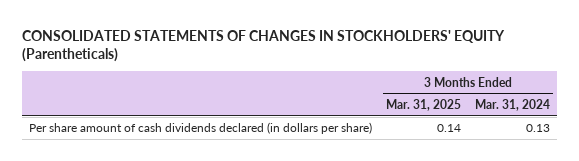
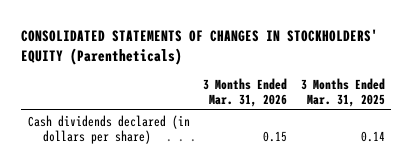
- | 3 Months Ended Mar. 31, 2025 | 3 Months Ended Mar. 31, 2024
+ | 3 Months Ended Mar. 31, 2026 | 3 Months Ended Mar. 31, 2025
- Per share amount of cash dividends declared (in dollars per share) | 0.14 | 0.13
+ Cash dividends declared (in dollars per share) | 0.15 | 0.14

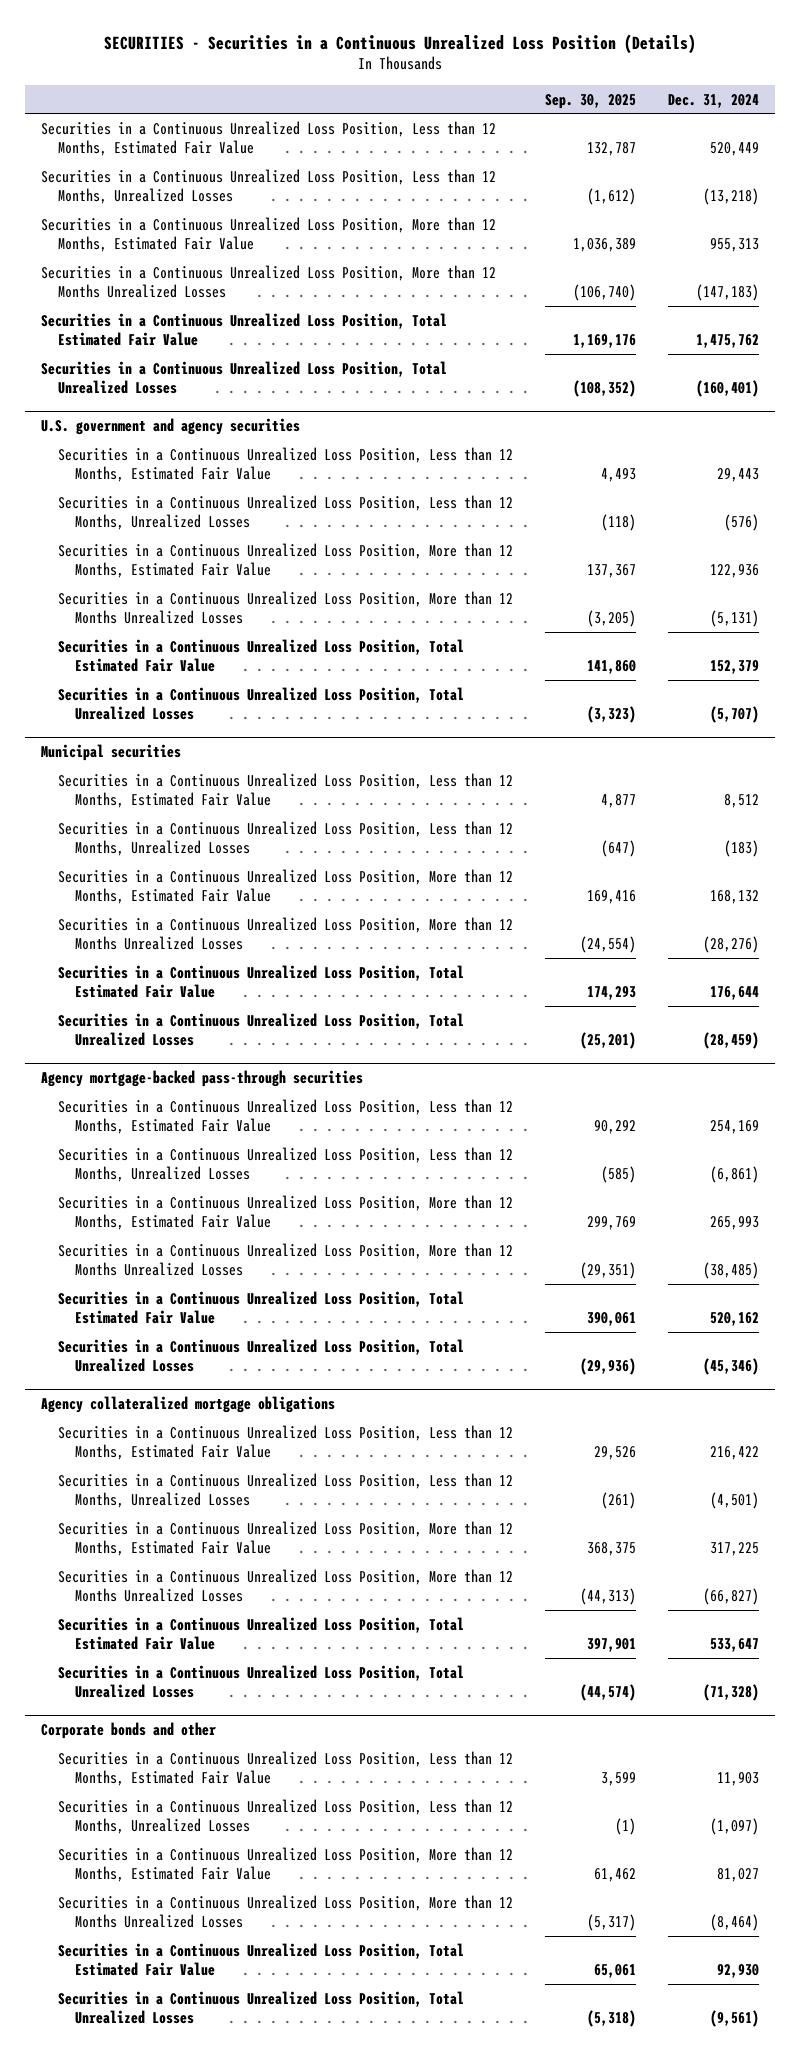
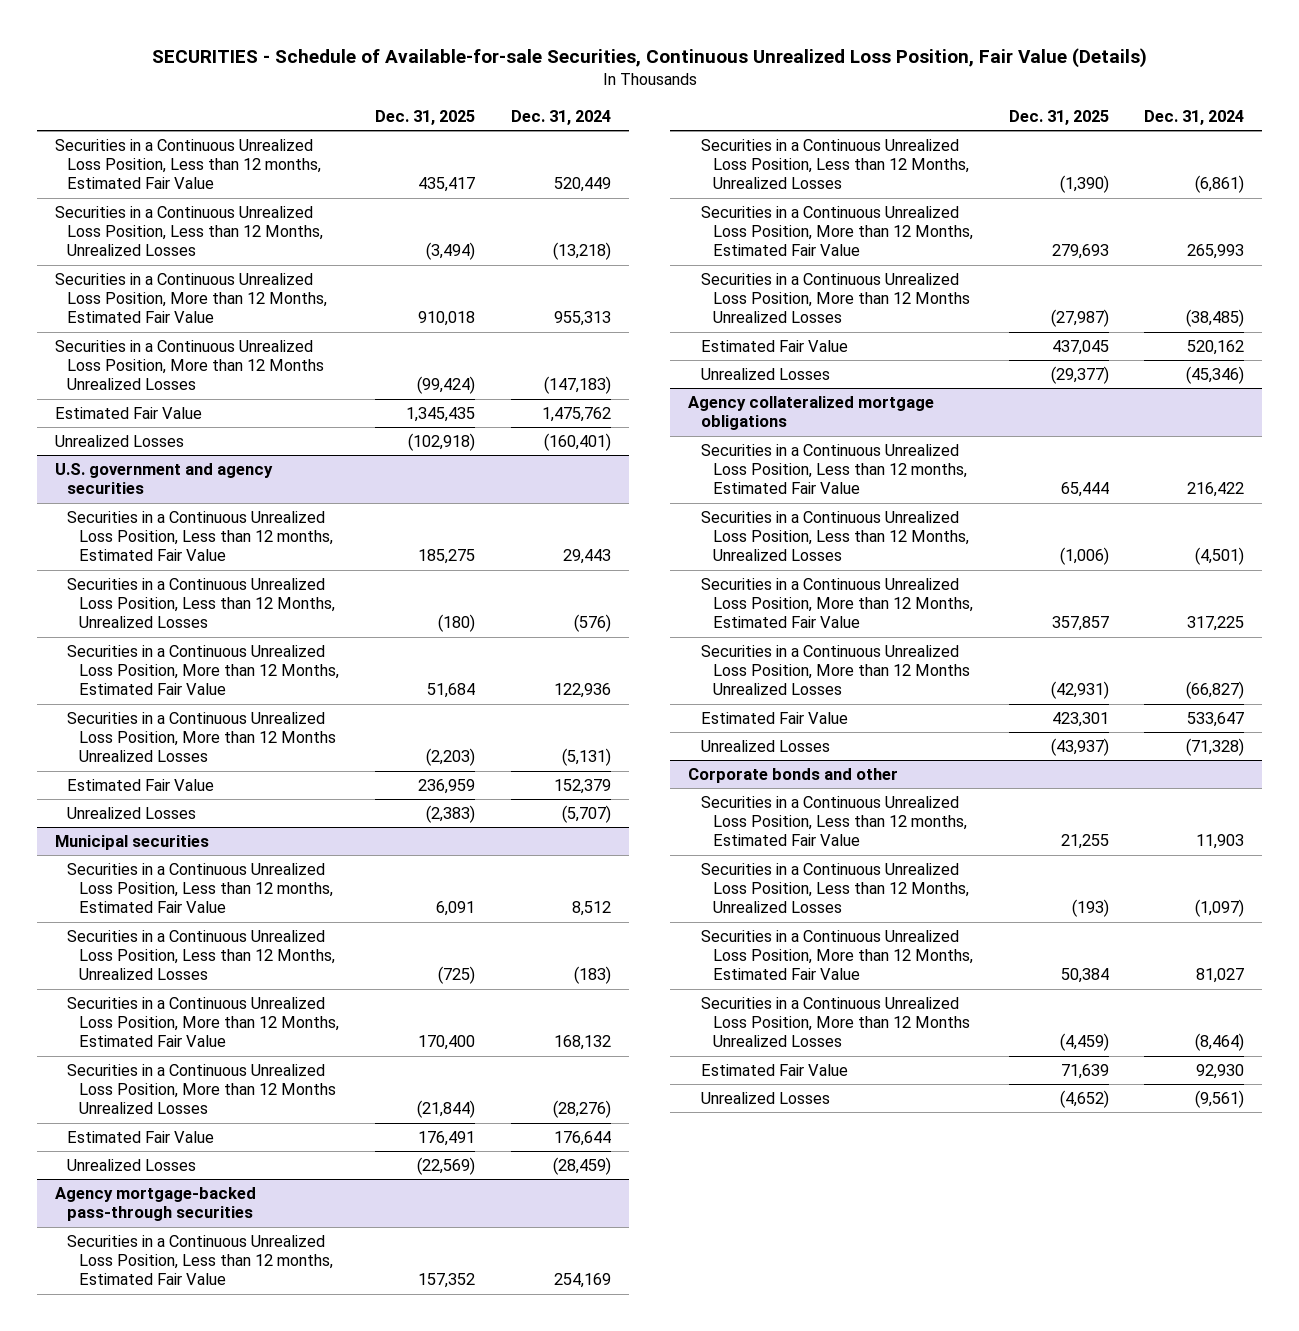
- SECURITIES - Securities in a Continuous Unrealized Loss Position (Details)
+ SECURITIES - Schedule of Available-for-sale Securities, Continuous Unrealized Loss Position, Fair Value (Details)
- | Sep. 30, 2025 | Dec. 31, 2024
+ | Dec. 31, 2025 | Dec. 31, 2024
- Securities in a Continuous Unrealized Loss Position, Less than 12 Months, Estimated Fair Value | 132,787 | 520,449
+ Securities in a Continuous Unrealized Loss Position, Less than 12 months, Estimated Fair Value | 435,417 | 520,449
- Securities in a Continuous Unrealized Loss Position, Total Estimated Fair Value | 1,169,176 | 1,475,762
- Securities in a Continuous Unrealized Loss Position, Total Unrealized Losses | (108,352) | (160,401)
+ Estimated Fair Value | 1,345,435 | 1,475,762
+ Unrealized Losses | (102,918) | (160,401)
@ U.S. government and agency securities
- Securities in a Continuous Unrealized Loss Position, Less than 12 Months, Estimated Fair Value | 4,493 | 29,443
+ Securities in a Continuous Unrealized Loss Position, Less than 12 months, Estimated Fair Value | 185,275 | 29,443
- Securities in a Continuous Unrealized Loss Position, Total Estimated Fair Value | 141,860 | 152,379
- Securities in a Continuous Unrealized Loss Position, Total Unrealized Losses | (3,323) | (5,707)
+ Estimated Fair Value | 236,959 | 152,379
+ Unrealized Losses | (2,383) | (5,707)
@ Municipal securities
- Securities in a Continuous Unrealized Loss Position, Less than 12 Months, Estimated Fair Value | 4,877 | 8,512
+ Securities in a Continuous Unrealized Loss Position, Less than 12 months, Estimated Fair Value | 6,091 | 8,512
- Securities in a Continuous Unrealized Loss Position, Total Estimated Fair Value | 174,293 | 176,644
- Securities in a Continuous Unrealized Loss Position, Total Unrealized Losses | (25,201) | (28,459)
+ Estimated Fair Value | 176,491 | 176,644
+ Unrealized Losses | (22,569) | (28,459)
@ Agency mortgage-backed pass-through securities
- Securities in a Continuous Unrealized Loss Position, Less than 12 Months, Estimated Fair Value | 90,292 | 254,169
+ Securities in a Continuous Unrealized Loss Position, Less than 12 months, Estimated Fair Value | 157,352 | 254,169
- Securities in a Continuous Unrealized Loss Position, Total Estimated Fair Value | 390,061 | 520,162
- Securities in a Continuous Unrealized Loss Position, Total Unrealized Losses | (29,936) | (45,346)
+ Estimated Fair Value | 437,045 | 520,162
+ Unrealized Losses | (29,377) | (45,346)
@ Agency collateralized mortgage obligations
- Securities in a Continuous Unrealized Loss Position, Less than 12 Months, Estimated Fair Value | 29,526 | 216,422
+ Securities in a Continuous Unrealized Loss Position, Less than 12 months, Estimated Fair Value | 65,444 | 216,422
- Securities in a Continuous Unrealized Loss Position, Total Estimated Fair Value | 397,901 | 533,647
- Securities in a Continuous Unrealized Loss Position, Total Unrealized Losses | (44,574) | (71,328)
+ Estimated Fair Value | 423,301 | 533,647
+ Unrealized Losses | (43,937) | (71,328)
@ Corporate bonds and other
- Securities in a Continuous Unrealized Loss Position, Less than 12 Months, Estimated Fair Value | 3,599 | 11,903
+ Securities in a Continuous Unrealized Loss Position, Less than 12 months, Estimated Fair Value | 21,255 | 11,903
- Securities in a Continuous Unrealized Loss Position, Total Estimated Fair Value | 65,061 | 92,930
- Securities in a Continuous Unrealized Loss Position, Total Unrealized Losses | (5,318) | (9,561)
+ Estimated Fair Value | 71,639 | 92,930
+ Unrealized Losses | (4,652) | (9,561)

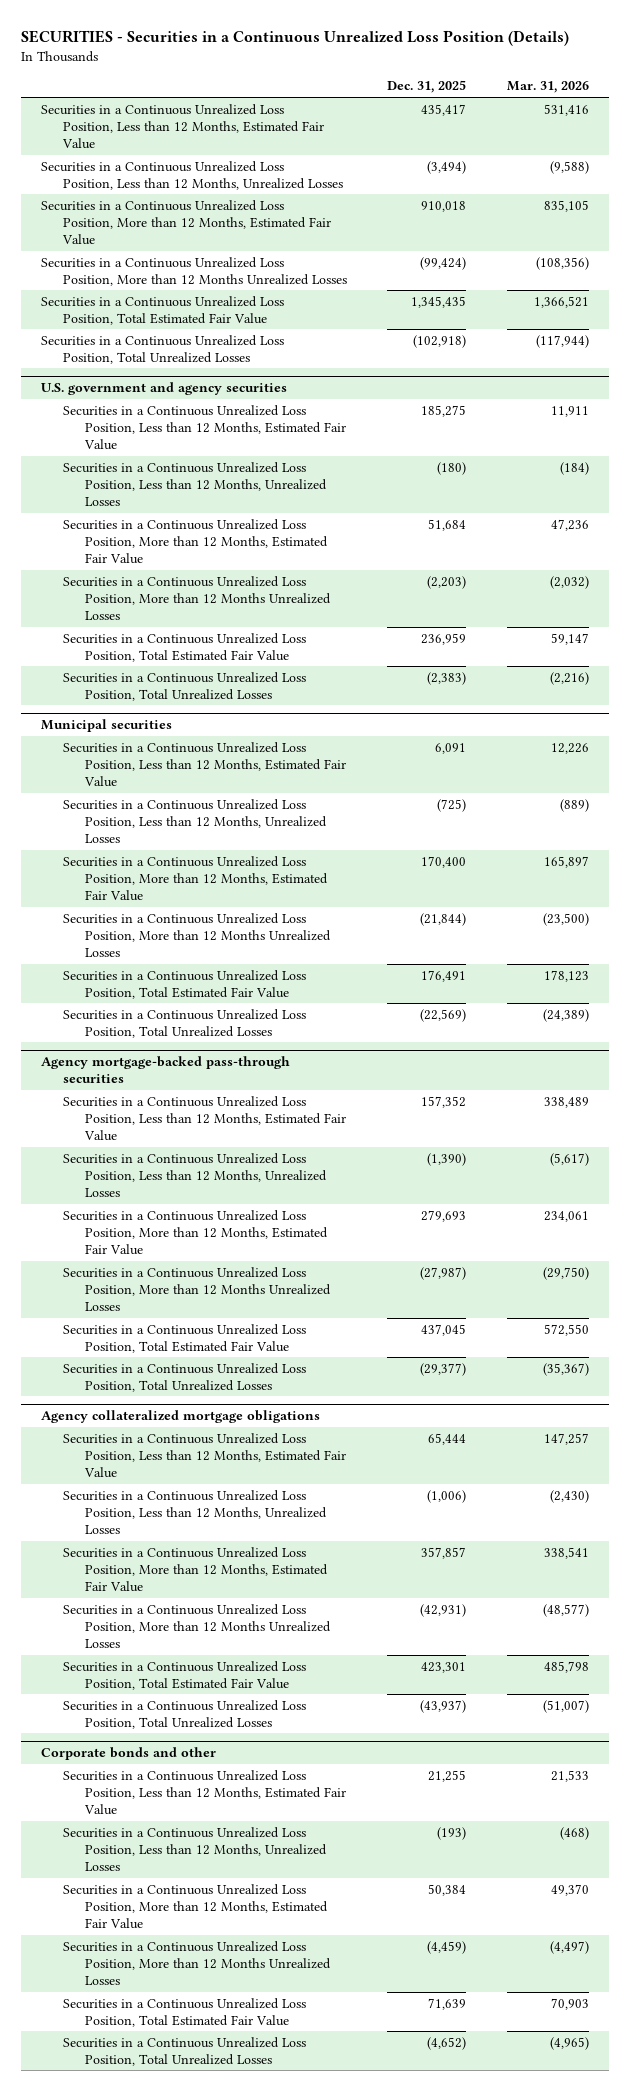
- SECURITIES - Schedule of Available-for-sale Securities, Continuous Unrealized Loss Position, Fair Value (Details)
+ SECURITIES - Securities in a Continuous Unrealized Loss Position (Details)
- | Dec. 31, 2025 | Dec. 31, 2024
+ | Dec. 31, 2025 | Mar. 31, 2026
- Securities in a Continuous Unrealized Loss Position, Less than 12 months, Estimated Fair Value | 435,417 | 520,449
+ Securities in a Continuous Unrealized Loss Position, Less than 12 Months, Estimated Fair Value | 435,417 | 531,416
- Estimated Fair Value | 1,345,435 | 1,475,762
- Unrealized Losses | (102,918) | (160,401)
+ Securities in a Continuous Unrealized Loss Position, Total Estimated Fair Value | 1,345,435 | 1,366,521
+ Securities in a Continuous Unrealized Loss Position, Total Unrealized Losses | (102,918) | (117,944)
@ U.S. government and agency securities
- Securities in a Continuous Unrealized Loss Position, Less than 12 months, Estimated Fair Value | 185,275 | 29,443
+ Securities in a Continuous Unrealized Loss Position, Less than 12 Months, Estimated Fair Value | 185,275 | 11,911
- Estimated Fair Value | 236,959 | 152,379
- Unrealized Losses | (2,383) | (5,707)
+ Securities in a Continuous Unrealized Loss Position, Total Estimated Fair Value | 236,959 | 59,147
+ Securities in a Continuous Unrealized Loss Position, Total Unrealized Losses | (2,383) | (2,216)
@ Municipal securities
- Securities in a Continuous Unrealized Loss Position, Less than 12 months, Estimated Fair Value | 6,091 | 8,512
+ Securities in a Continuous Unrealized Loss Position, Less than 12 Months, Estimated Fair Value | 6,091 | 12,226
- Estimated Fair Value | 176,491 | 176,644
- Unrealized Losses | (22,569) | (28,459)
+ Securities in a Continuous Unrealized Loss Position, Total Estimated Fair Value | 176,491 | 178,123
+ Securities in a Continuous Unrealized Loss Position, Total Unrealized Losses | (22,569) | (24,389)
@ Agency mortgage-backed pass-through securities
- Securities in a Continuous Unrealized Loss Position, Less than 12 months, Estimated Fair Value | 157,352 | 254,169
+ Securities in a Continuous Unrealized Loss Position, Less than 12 Months, Estimated Fair Value | 157,352 | 338,489
- Estimated Fair Value | 437,045 | 520,162
- Unrealized Losses | (29,377) | (45,346)
+ Securities in a Continuous Unrealized Loss Position, Total Estimated Fair Value | 437,045 | 572,550
+ Securities in a Continuous Unrealized Loss Position, Total Unrealized Losses | (29,377) | (35,367)
@ Agency collateralized mortgage obligations
- Securities in a Continuous Unrealized Loss Position, Less than 12 months, Estimated Fair Value | 65,444 | 216,422
+ Securities in a Continuous Unrealized Loss Position, Less than 12 Months, Estimated Fair Value | 65,444 | 147,257
- Estimated Fair Value | 423,301 | 533,647
- Unrealized Losses | (43,937) | (71,328)
+ Securities in a Continuous Unrealized Loss Position, Total Estimated Fair Value | 423,301 | 485,798
+ Securities in a Continuous Unrealized Loss Position, Total Unrealized Losses | (43,937) | (51,007)
@ Corporate bonds and other
- Securities in a Continuous Unrealized Loss Position, Less than 12 months, Estimated Fair Value | 21,255 | 11,903
+ Securities in a Continuous Unrealized Loss Position, Less than 12 Months, Estimated Fair Value | 21,255 | 21,533
- Estimated Fair Value | 71,639 | 92,930
- Unrealized Losses | (4,652) | (9,561)
+ Securities in a Continuous Unrealized Loss Position, Total Estimated Fair Value | 71,639 | 70,903
+ Securities in a Continuous Unrealized Loss Position, Total Unrealized Losses | (4,652) | (4,965)

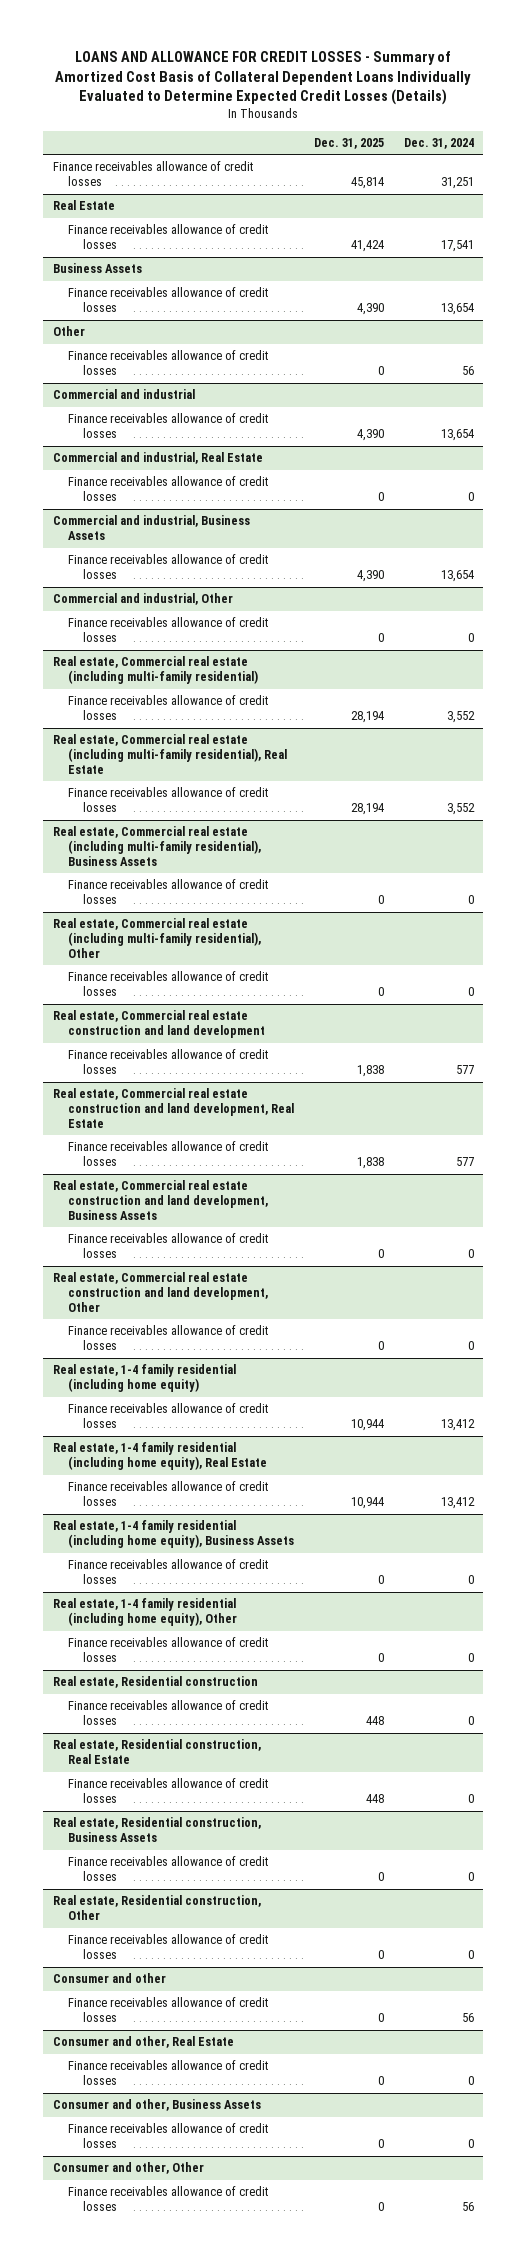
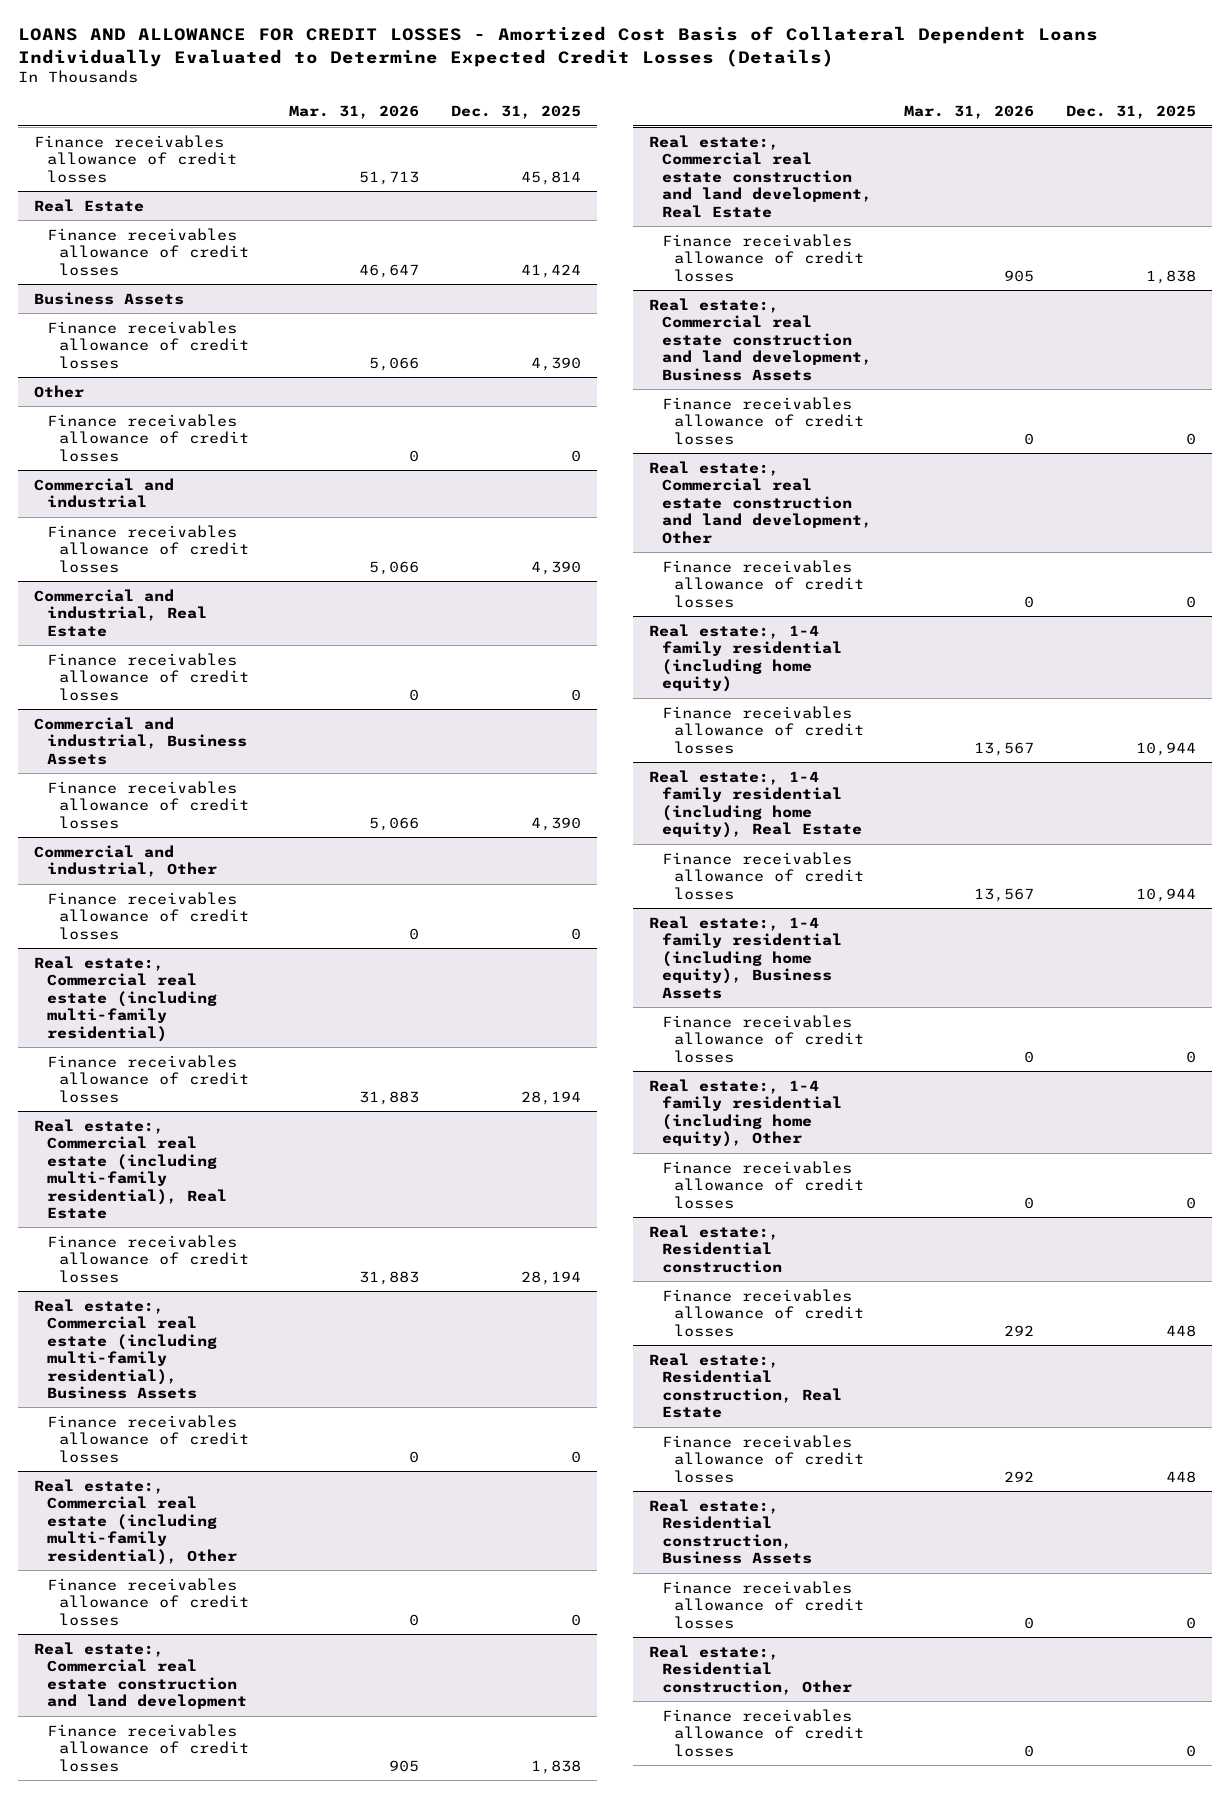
- LOANS AND ALLOWANCE FOR CREDIT LOSSES - Summary of Amortized Cost Basis of Collateral Dependent Loans Individually Evaluated to Determine Expected Credit Losses (Details)
+ LOANS AND ALLOWANCE FOR CREDIT LOSSES - Amortized Cost Basis of Collateral Dependent Loans Individually Evaluated to Determine Expected Credit Losses (Details)
- | Dec. 31, 2025 | Dec. 31, 2024
+ | Mar. 31, 2026 | Dec. 31, 2025
- Real estate, Commercial real estate (including multi-family residential)
+ Real estate:, Commercial real estate (including multi-family residential)
- Real estate, Commercial real estate (including multi-family residential), Real Estate
+ Real estate:, Commercial real estate (including multi-family residential), Real Estate
- Real estate, Commercial real estate (including multi-family residential), Business Assets
+ Real estate:, Commercial real estate (including multi-family residential), Business Assets
- Real estate, Commercial real estate (including multi-family residential), Other
+ Real estate:, Commercial real estate (including multi-family residential), Other
- Real estate, Commercial real estate construction and land development
+ Real estate:, Commercial real estate construction and land development
- Real estate, Commercial real estate construction and land development, Real Estate
+ Real estate:, Commercial real estate construction and land development, Real Estate
- Real estate, Commercial real estate construction and land development, Business Assets
+ Real estate:, Commercial real estate construction and land development, Business Assets
- Real estate, Commercial real estate construction and land development, Other
+ Real estate:, Commercial real estate construction and land development, Other
- Real estate, 1-4 family residential (including home equity)
+ Real estate:, 1-4 family residential (including home equity)
- Real estate, 1-4 family residential (including home equity), Real Estate
+ Real estate:, 1-4 family residential (including home equity), Real Estate
- Real estate, 1-4 family residential (including home equity), Business Assets
+ Real estate:, 1-4 family residential (including home equity), Business Assets
- Real estate, 1-4 family residential (including home equity), Other
+ Real estate:, 1-4 family residential (including home equity), Other
- Real estate, Residential construction
+ Real estate:, Residential construction
- Real estate, Residential construction, Real Estate
+ Real estate:, Residential construction, Real Estate
- Real estate, Residential construction, Business Assets
- Finance receivables allowance of credit losses | 0 | 0
- Real estate, Residential construction, Other
- Finance receivables allowance of credit losses | 0 | 0
- Consumer and other
- Finance receivables allowance of credit losses | 0 | 56
- Consumer and other, Real Estate
- Finance receivables allowance of credit losses | 0 | 0
- Consumer and other, Business Assets
+ Real estate:, Residential construction, Business Assets
- Consumer and other, Other
+ Real estate:, Residential construction, Other

